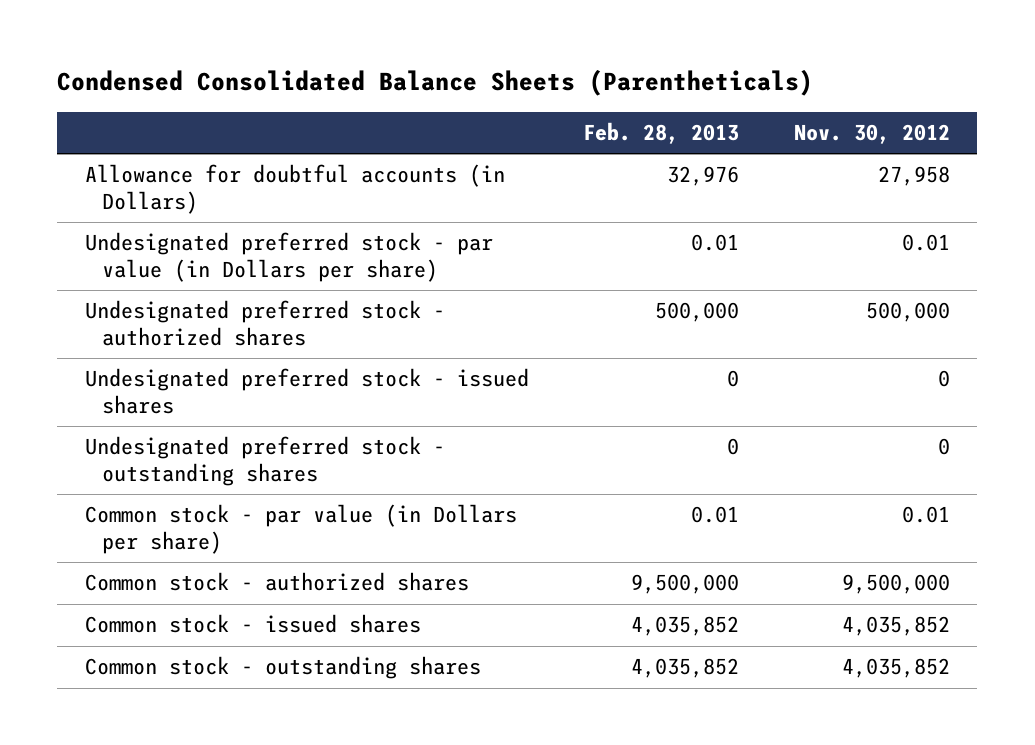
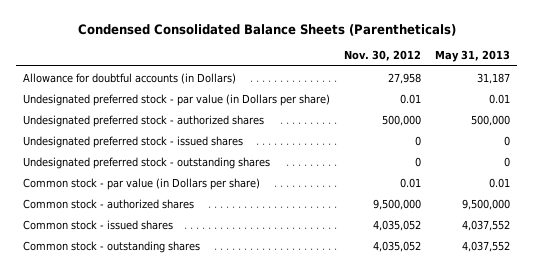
- | Feb. 28, 2013 | Nov. 30, 2012
+ | Nov. 30, 2012 | May 31, 2013
- Common stock - issued shares | 4,035,852 | 4,035,852
- Common stock - outstanding shares | 4,035,852 | 4,035,852
+ Common stock - issued shares | 4,035,052 | 4,037,552
+ Common stock - outstanding shares | 4,035,052 | 4,037,552

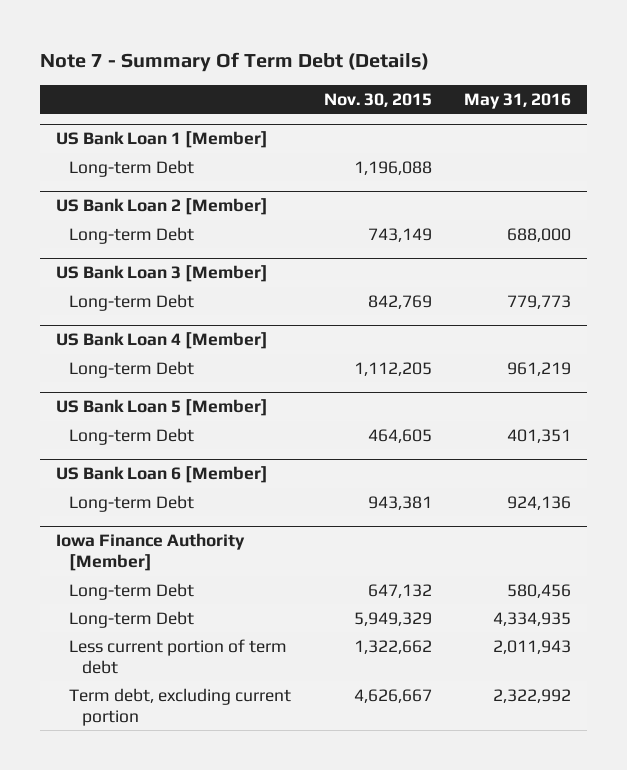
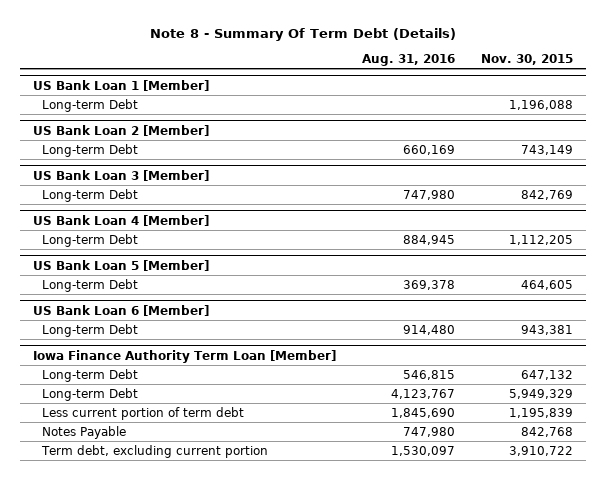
- Note 7 - Summary Of Term Debt (Details)
+ Note 8 - Summary Of Term Debt (Details)
- | Nov. 30, 2015 | May 31, 2016
+ | Aug. 31, 2016 | Nov. 30, 2015
- Iowa Finance Authority [Member]
+ Iowa Finance Authority Term Loan [Member]
- Less current portion of term debt | 1,322,662 | 2,011,943
- Term debt, excluding current portion | 4,626,667 | 2,322,992
+ Less current portion of term debt | 1,845,690 | 1,195,839
+ Notes Payable | 747,980 | 842,768
+ Term debt, excluding current portion | 1,530,097 | 3,910,722

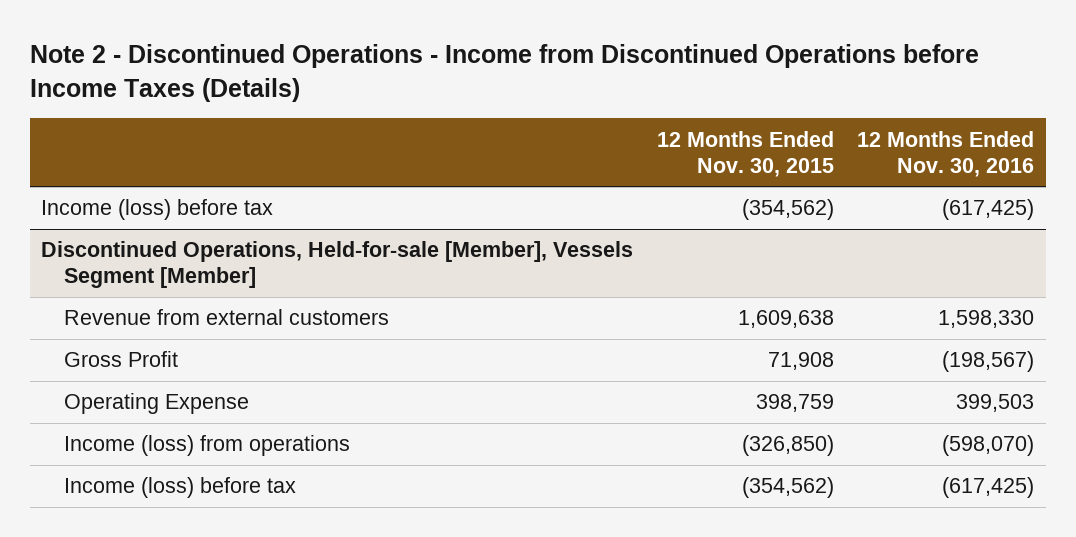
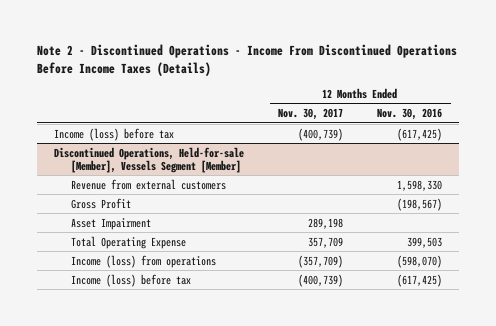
- Note 2 - Discontinued Operations - Income from Discontinued Operations before Income Taxes (Details)
+ Note 2 - Discontinued Operations - Income From Discontinued Operations Before Income Taxes (Details)
- | 12 Months Ended Nov. 30, 2015 | 12 Months Ended Nov. 30, 2016
+ | 12 Months Ended Nov. 30, 2017 | 12 Months Ended Nov. 30, 2016
@ Discontinued Operations, Held-for-sale [Member], Vessels Segment [Member]
- Operating Expense | 398,759 | 399,503
+ Asset Impairment | 289,198 |
+ Total Operating Expense | 357,709 | 399,503

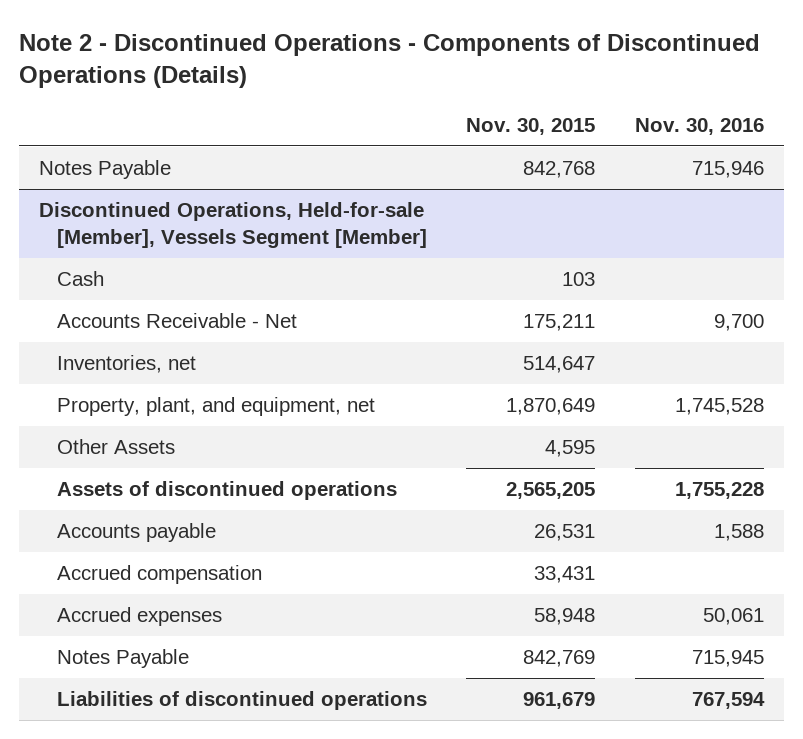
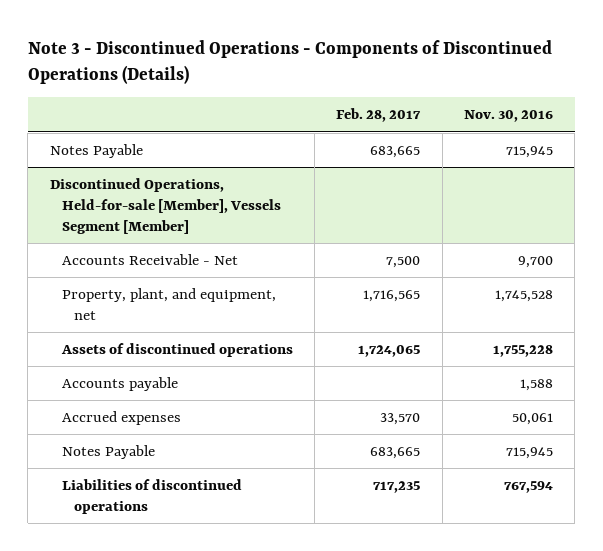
- Note 2 - Discontinued Operations - Components of Discontinued Operations (Details)
+ Note 3 - Discontinued Operations - Components of Discontinued Operations (Details)
- | Nov. 30, 2015 | Nov. 30, 2016
+ | Feb. 28, 2017 | Nov. 30, 2016
- Notes Payable | 842,768 | 715,946
+ Notes Payable | 683,665 | 715,945
@ Discontinued Operations, Held-for-sale [Member], Vessels Segment [Member]
- Cash | 103 |
- Inventories, net | 514,647 |
- Other Assets | 4,595 |
- Accrued compensation | 33,431 |

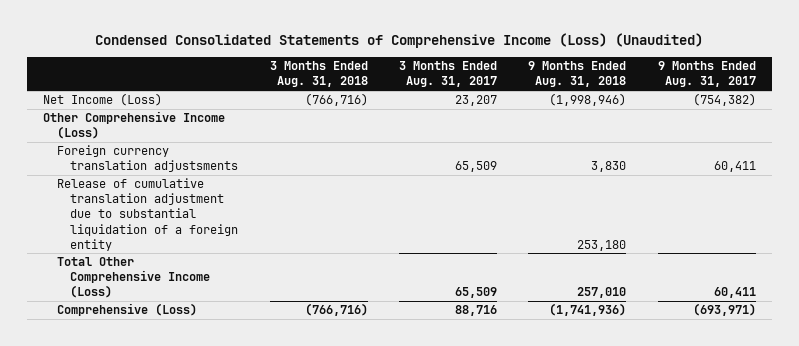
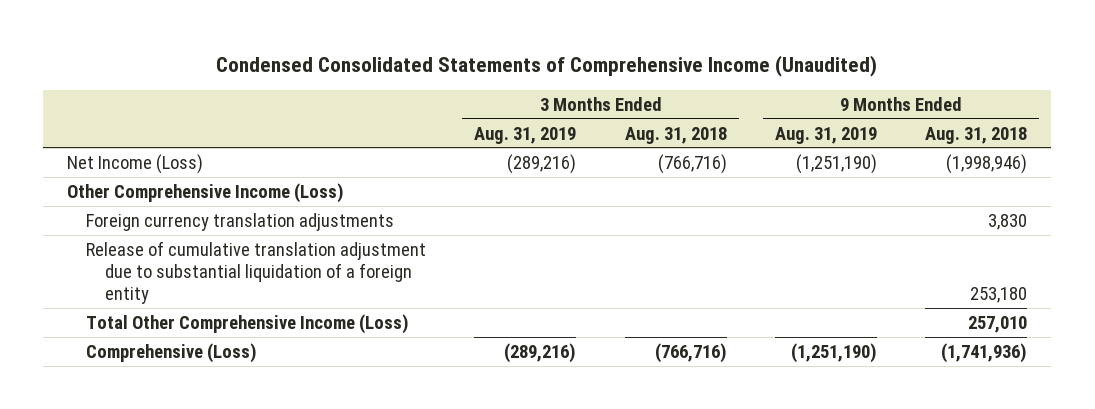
- Condensed Consolidated Statements of Comprehensive Income (Loss) (Unaudited)
+ Condensed Consolidated Statements of Comprehensive Income (Unaudited)
- | 3 Months Ended Aug. 31, 2018 | 3 Months Ended Aug. 31, 2017 | 9 Months Ended Aug. 31, 2018 | 9 Months Ended Aug. 31, 2017
+ | 3 Months Ended Aug. 31, 2019 | 3 Months Ended Aug. 31, 2018 | 9 Months Ended Aug. 31, 2019 | 9 Months Ended Aug. 31, 2018
- Foreign currency translation adjustsments | | 65,509 | 3,830 | 60,411
+ Foreign currency translation adjustments | | | | 3,830

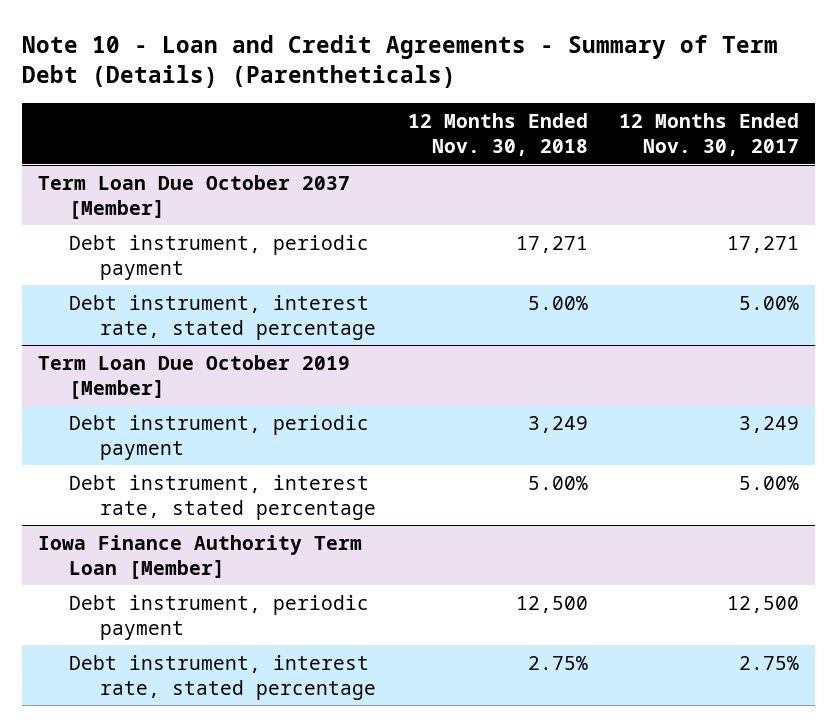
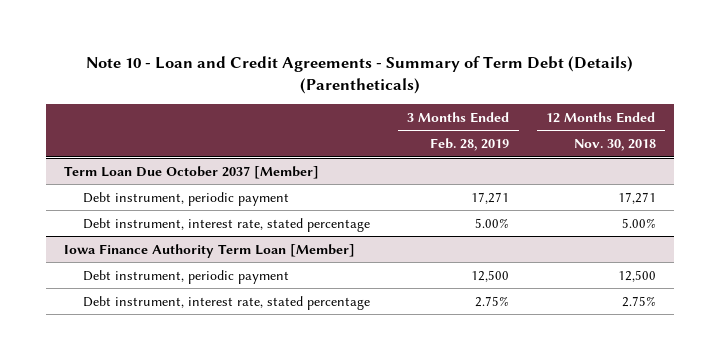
- | 12 Months Ended Nov. 30, 2018 | 12 Months Ended Nov. 30, 2017
+ | 3 Months Ended Feb. 28, 2019 | 12 Months Ended Nov. 30, 2018
- Term Loan Due October 2019 [Member]
- Debt instrument, periodic payment | 3,249 | 3,249
- Debt instrument, interest rate, stated percentage | 5.00% | 5.00%

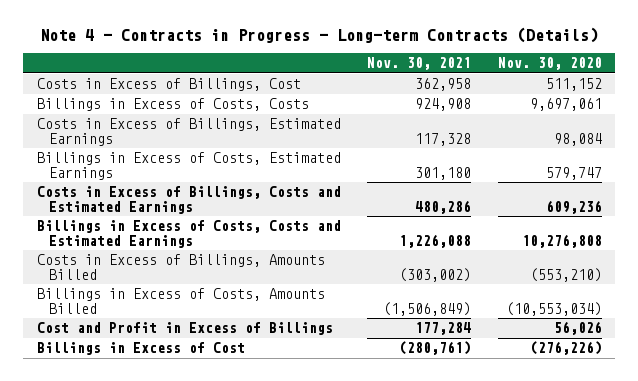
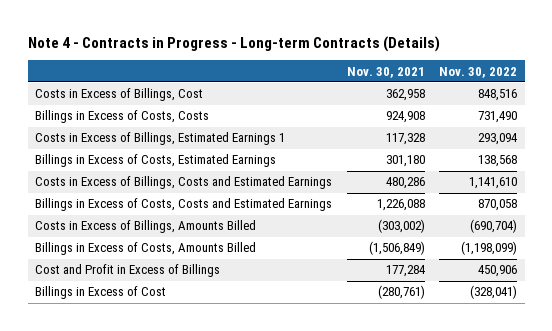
- | Nov. 30, 2021 | Nov. 30, 2020
+ | Nov. 30, 2021 | Nov. 30, 2022
- Costs in Excess of Billings, Estimated Earnings | 117,328 | 98,084
+ Costs in Excess of Billings, Estimated Earnings 1 | 117,328 | 293,094

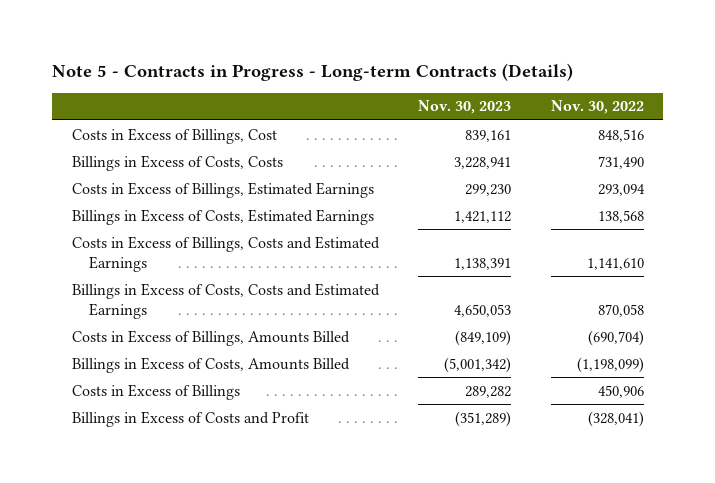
- Note 4 - Contracts in Progress - Long-term Contracts (Details)
+ Note 5 - Contracts in Progress - Long-term Contracts (Details)
- | Nov. 30, 2021 | Nov. 30, 2022
+ | Nov. 30, 2023 | Nov. 30, 2022
- Costs in Excess of Billings, Estimated Earnings 1 | 117,328 | 293,094
+ Costs in Excess of Billings, Estimated Earnings | 299,230 | 293,094
- Cost and Profit in Excess of Billings | 177,284 | 450,906
- Billings in Excess of Cost | (280,761) | (328,041)
+ Costs in Excess of Billings | 289,282 | 450,906
+ Billings in Excess of Costs and Profit | (351,289) | (328,041)

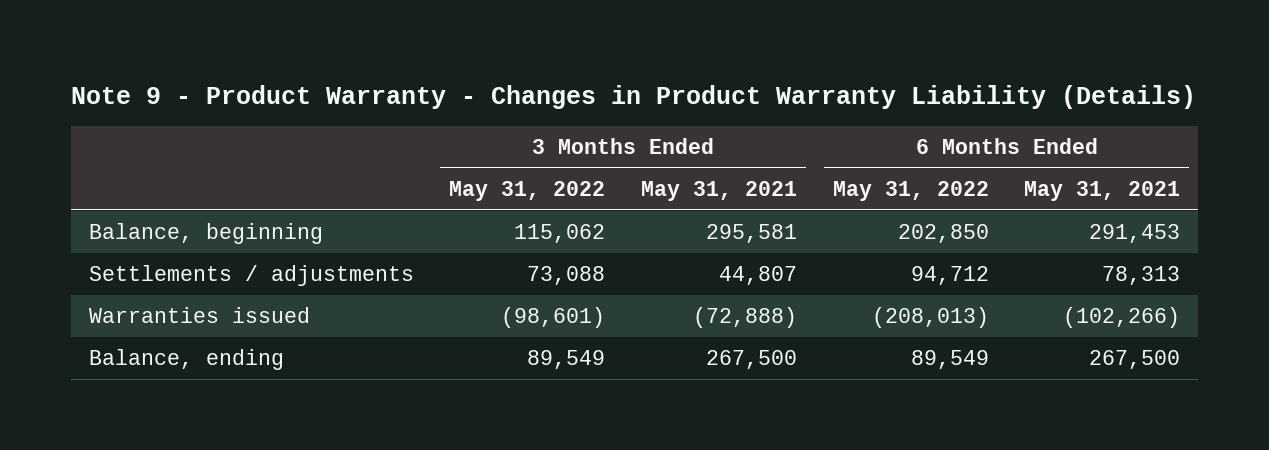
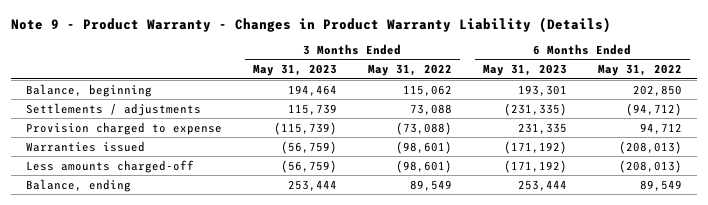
- | 3 Months Ended May 31, 2022 | 3 Months Ended May 31, 2021 | 6 Months Ended May 31, 2022 | 6 Months Ended May 31, 2021
+ | 3 Months Ended May 31, 2023 | 3 Months Ended May 31, 2022 | 6 Months Ended May 31, 2023 | 6 Months Ended May 31, 2022
- Settlements / adjustments | 73,088 | 44,807 | 94,712 | 78,313
+ Settlements / adjustments | 115,739 | 73,088 | (231,335) | (94,712)
+ Provision charged to expense | (115,739) | (73,088) | 231,335 | 94,712
+ Less amounts charged-off | (56,759) | (98,601) | (171,192) | (208,013)

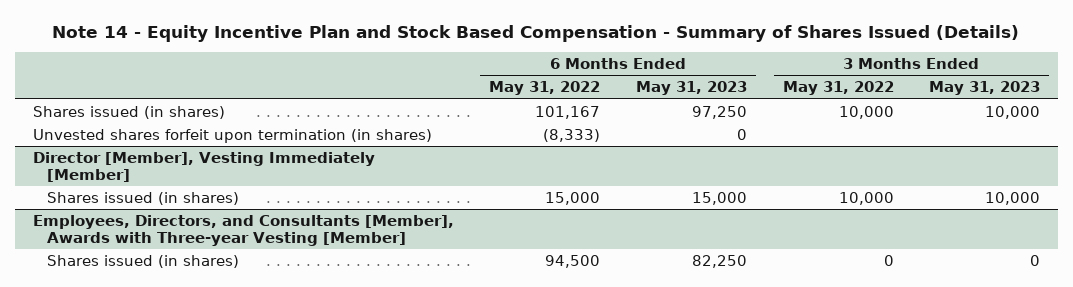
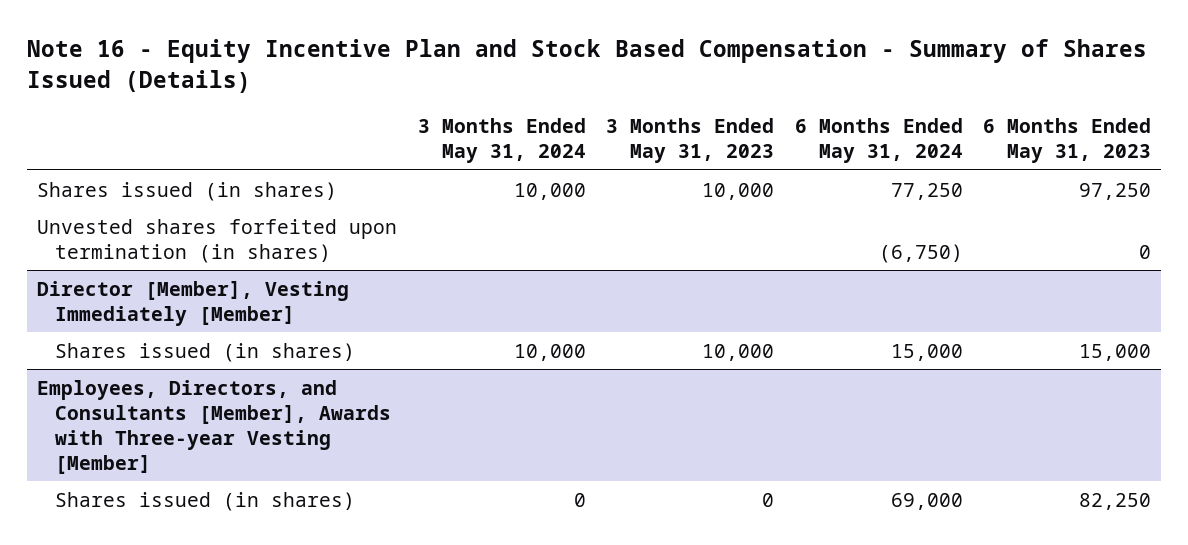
- Note 14 - Equity Incentive Plan and Stock Based Compensation - Summary of Shares Issued (Details)
+ Note 16 - Equity Incentive Plan and Stock Based Compensation - Summary of Shares Issued (Details)
- | 6 Months Ended May 31, 2022 | 6 Months Ended May 31, 2023 | 3 Months Ended May 31, 2022 | 3 Months Ended May 31, 2023
+ | 3 Months Ended May 31, 2024 | 3 Months Ended May 31, 2023 | 6 Months Ended May 31, 2024 | 6 Months Ended May 31, 2023
- Unvested shares forfeit upon termination (in shares) | (8,333) | 0 | |
+ Unvested shares forfeited upon termination (in shares) | | | (6,750) | 0

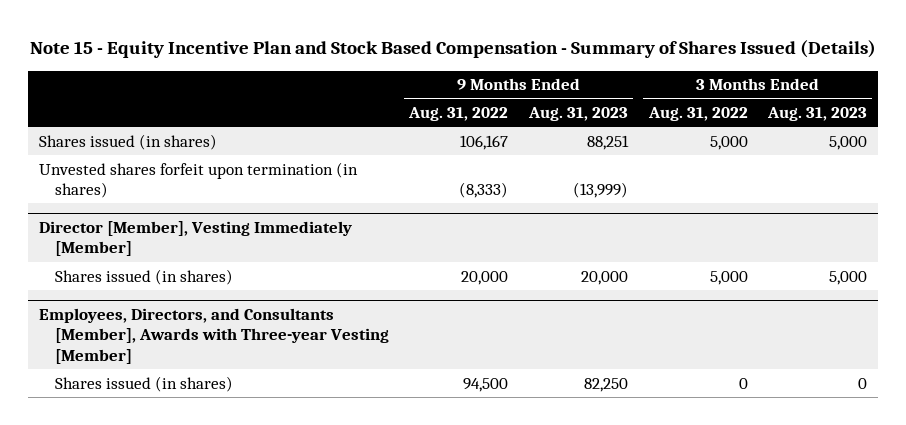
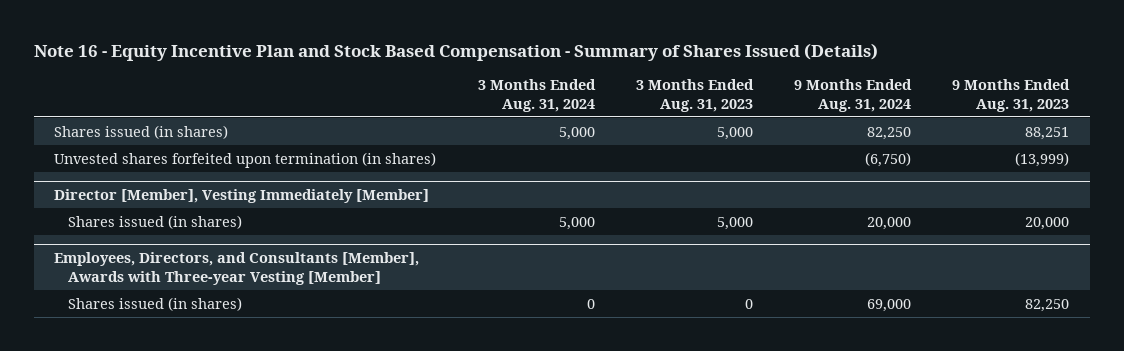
- Note 15 - Equity Incentive Plan and Stock Based Compensation - Summary of Shares Issued (Details)
+ Note 16 - Equity Incentive Plan and Stock Based Compensation - Summary of Shares Issued (Details)
- | 9 Months Ended Aug. 31, 2022 | 9 Months Ended Aug. 31, 2023 | 3 Months Ended Aug. 31, 2022 | 3 Months Ended Aug. 31, 2023
+ | 3 Months Ended Aug. 31, 2024 | 3 Months Ended Aug. 31, 2023 | 9 Months Ended Aug. 31, 2024 | 9 Months Ended Aug. 31, 2023
- Unvested shares forfeit upon termination (in shares) | (8,333) | (13,999) | |
+ Unvested shares forfeited upon termination (in shares) | | | (6,750) | (13,999)

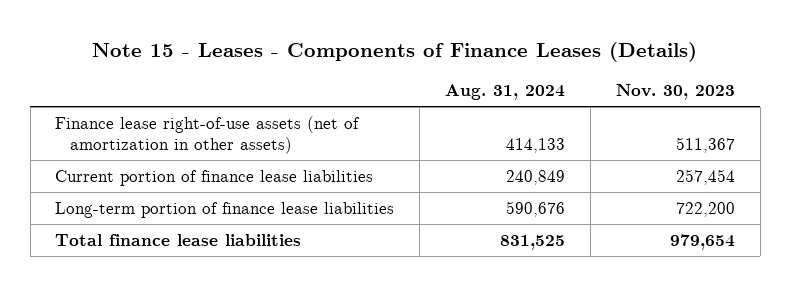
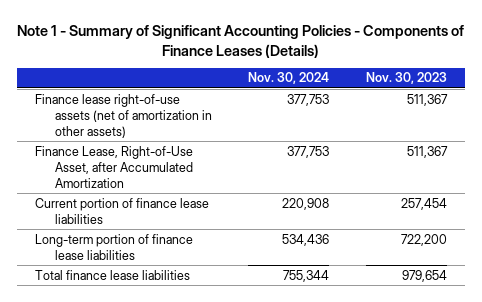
- Note 15 - Leases - Components of Finance Leases (Details)
+ Note 1 - Summary of Significant Accounting Policies - Components of Finance Leases (Details)
- | Aug. 31, 2024 | Nov. 30, 2023
+ | Nov. 30, 2024 | Nov. 30, 2023
+ Finance Lease, Right-of-Use Asset, after Accumulated Amortization | 377,753 | 511,367

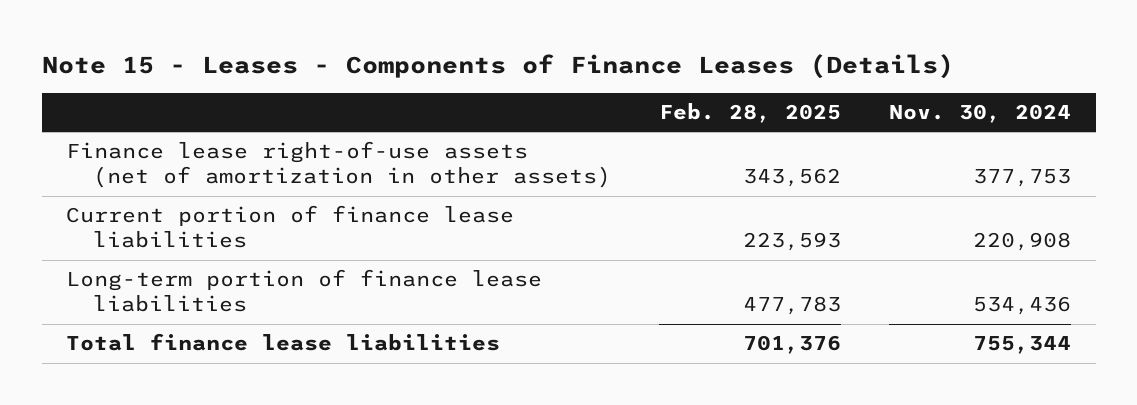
- Note 1 - Summary of Significant Accounting Policies - Components of Finance Leases (Details)
+ Note 15 - Leases - Components of Finance Leases (Details)
- | Nov. 30, 2024 | Nov. 30, 2023
+ | Feb. 28, 2025 | Nov. 30, 2024
- Finance Lease, Right-of-Use Asset, after Accumulated Amortization | 377,753 | 511,367

